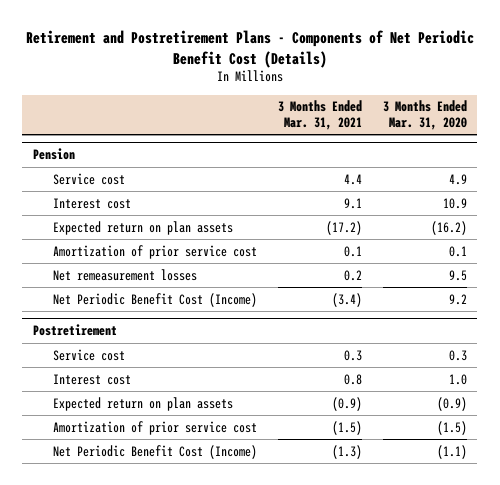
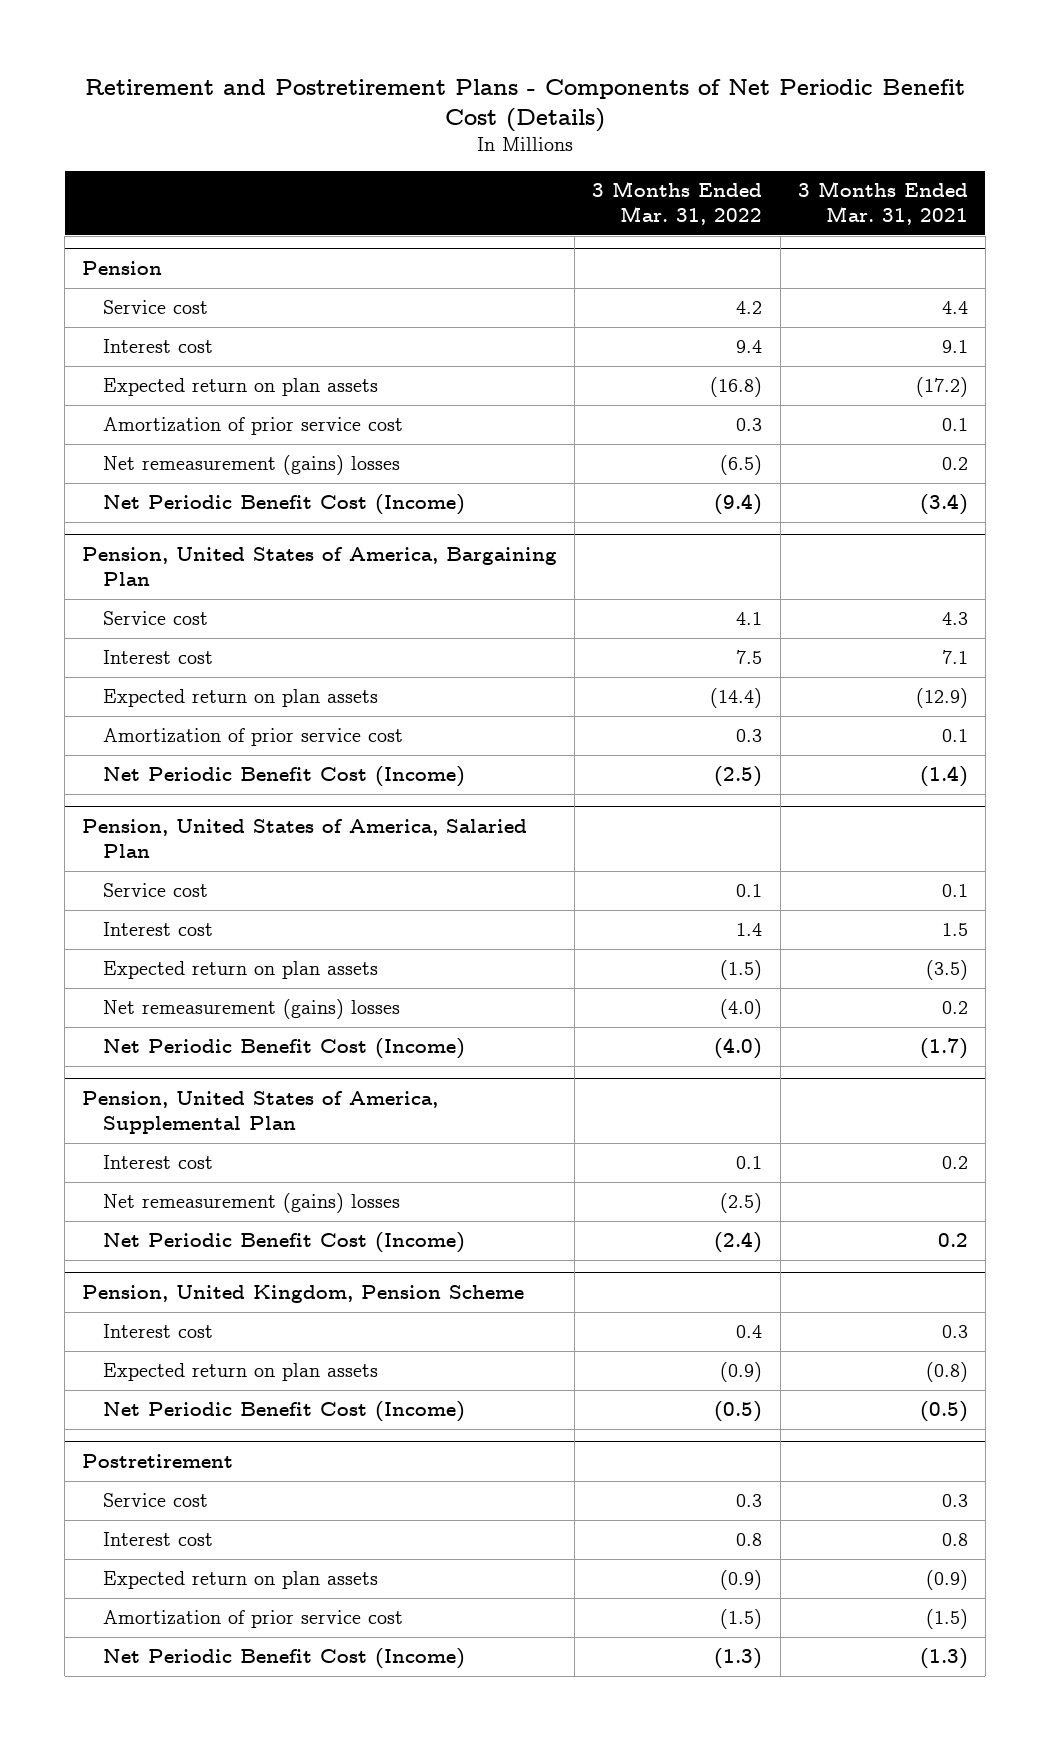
- | 3 Months Ended Mar. 31, 2021 | 3 Months Ended Mar. 31, 2020
+ | 3 Months Ended Mar. 31, 2022 | 3 Months Ended Mar. 31, 2021
@ Pension
- Net remeasurement losses | 0.2 | 9.5
+ Net remeasurement (gains) losses | (6.5) | 0.2
+ Pension, United States of America, Bargaining Plan
+ Service cost | 4.1 | 4.3
+ Interest cost | 7.5 | 7.1
+ Expected return on plan assets | (14.4) | (12.9)
+ Amortization of prior service cost | 0.3 | 0.1
+ Net Periodic Benefit Cost (Income) | (2.5) | (1.4)
+ Pension, United States of America, Salaried Plan
+ Service cost | 0.1 | 0.1
+ Interest cost | 1.4 | 1.5
+ Expected return on plan assets | (1.5) | (3.5)
+ Net remeasurement (gains) losses | (4.0) | 0.2
+ Net Periodic Benefit Cost (Income) | (4.0) | (1.7)
+ Pension, United States of America, Supplemental Plan
+ Interest cost | 0.1 | 0.2
+ Net remeasurement (gains) losses | (2.5) |
+ Net Periodic Benefit Cost (Income) | (2.4) | 0.2
+ Pension, United Kingdom, Pension Scheme
+ Interest cost | 0.4 | 0.3
+ Expected return on plan assets | (0.9) | (0.8)
+ Net Periodic Benefit Cost (Income) | (0.5) | (0.5)

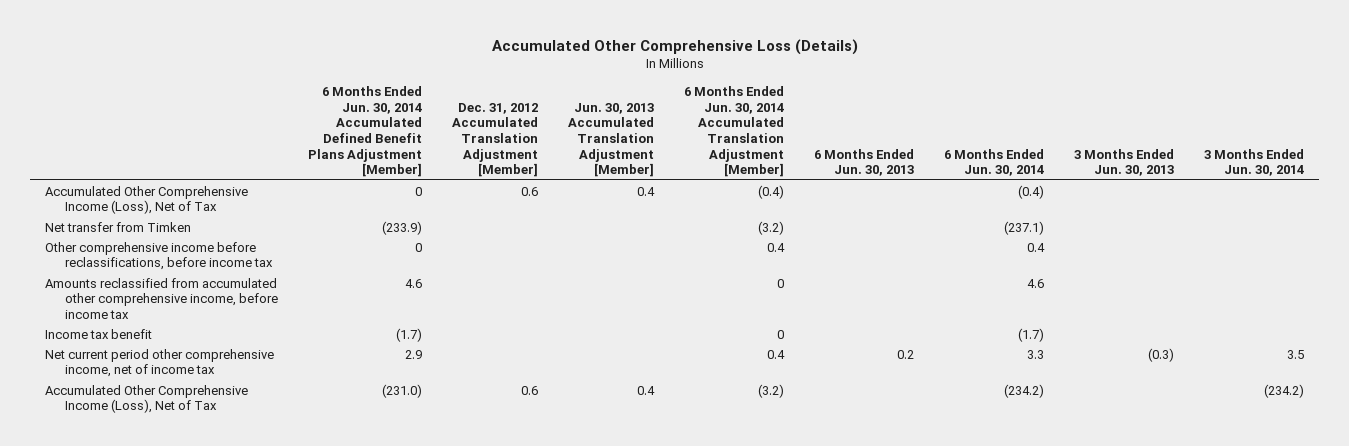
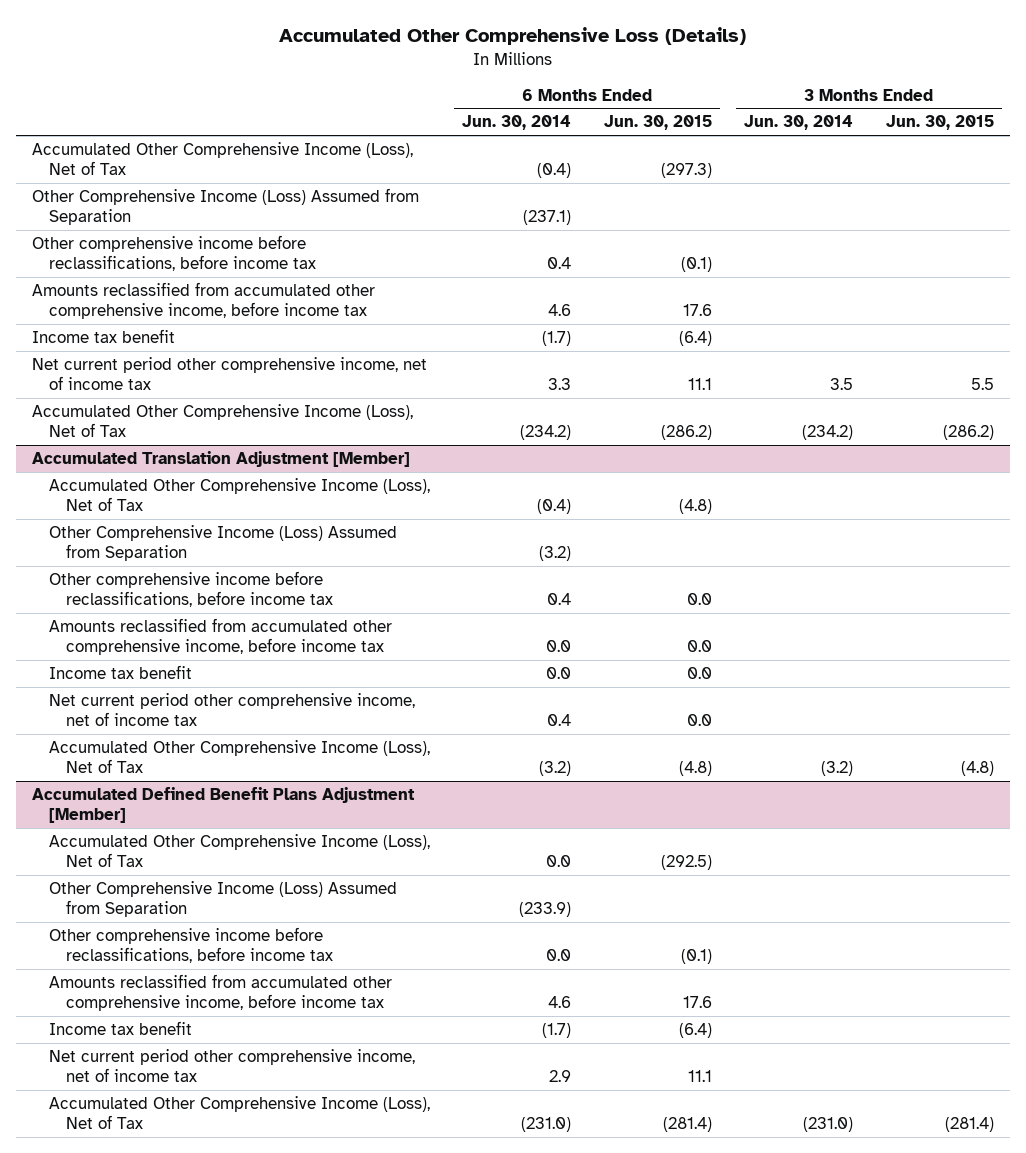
- | 6 Months Ended Jun. 30, 2014 Accumulated Defined Benefit Plans Adjustment [Member] | Dec. 31, 2012 Accumulated Translation Adjustment [Member] | Jun. 30, 2013 Accumulated Translation Adjustment [Member] | 6 Months Ended Jun. 30, 2014 Accumulated Translation Adjustment [Member] | 6 Months Ended Jun. 30, 2013 | 6 Months Ended Jun. 30, 2014 | 3 Months Ended Jun. 30, 2013 | 3 Months Ended Jun. 30, 2014
+ | 6 Months Ended Jun. 30, 2014 | 6 Months Ended Jun. 30, 2015 | 3 Months Ended Jun. 30, 2014 | 3 Months Ended Jun. 30, 2015
- Net transfer from Timken | (233.9) | | | (3.2) | | (237.1) | |
+ Other Comprehensive Income (Loss) Assumed from Separation | (237.1) | | |
+ Accumulated Translation Adjustment [Member]
+ Accumulated Other Comprehensive Income (Loss), Net of Tax | (0.4) | (4.8) | |
+ Other Comprehensive Income (Loss) Assumed from Separation | (3.2) | | |
+ Other comprehensive income before reclassifications, before income tax | 0.4 | 0.0 | |
+ Amounts reclassified from accumulated other comprehensive income, before income tax | 0.0 | 0.0 | |
+ Income tax benefit | 0.0 | 0.0 | |
+ Net current period other comprehensive income, net of income tax | 0.4 | 0.0 | |
+ Accumulated Other Comprehensive Income (Loss), Net of Tax | (3.2) | (4.8) | (3.2) | (4.8)
+ Accumulated Defined Benefit Plans Adjustment [Member]
+ Accumulated Other Comprehensive Income (Loss), Net of Tax | 0.0 | (292.5) | |
+ Other Comprehensive Income (Loss) Assumed from Separation | (233.9) | | |
+ Other comprehensive income before reclassifications, before income tax | 0.0 | (0.1) | |
+ Amounts reclassified from accumulated other comprehensive income, before income tax | 4.6 | 17.6 | |
+ Income tax benefit | (1.7) | (6.4) | |
+ Net current period other comprehensive income, net of income tax | 2.9 | 11.1 | |
+ Accumulated Other Comprehensive Income (Loss), Net of Tax | (231.0) | (281.4) | (231.0) | (281.4)

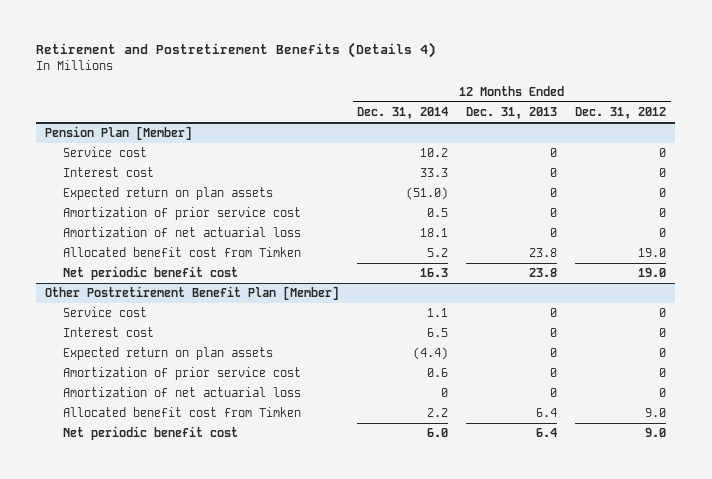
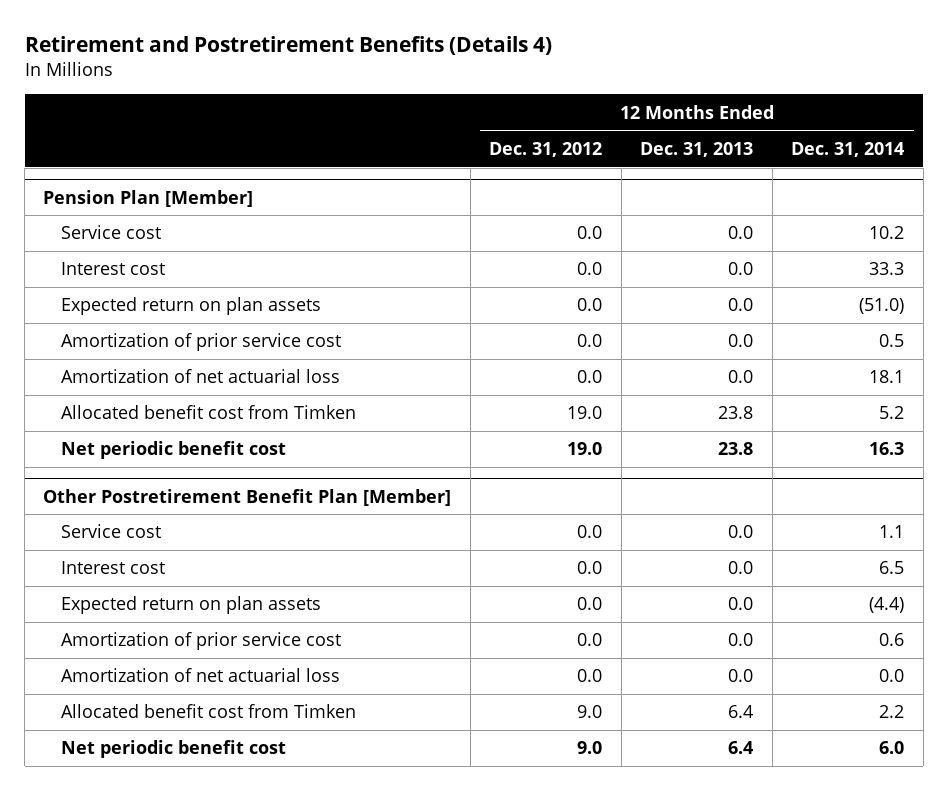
- | 12 Months Ended Dec. 31, 2014 | 12 Months Ended Dec. 31, 2013 | 12 Months Ended Dec. 31, 2012
+ | 12 Months Ended Dec. 31, 2012 | 12 Months Ended Dec. 31, 2013 | 12 Months Ended Dec. 31, 2014
@ Pension Plan [Member]
- Service cost | 10.2 | 0 | 0
- Interest cost | 33.3 | 0 | 0
- Expected return on plan assets | (51.0) | 0 | 0
- Amortization of prior service cost | 0.5 | 0 | 0
- Amortization of net actuarial loss | 18.1 | 0 | 0
+ Service cost | 0.0 | 0.0 | 10.2
+ Interest cost | 0.0 | 0.0 | 33.3
+ Expected return on plan assets | 0.0 | 0.0 | (51.0)
+ Amortization of prior service cost | 0.0 | 0.0 | 0.5
+ Amortization of net actuarial loss | 0.0 | 0.0 | 18.1
@ Other Postretirement Benefit Plan [Member]
- Service cost | 1.1 | 0 | 0
- Interest cost | 6.5 | 0 | 0
- Expected return on plan assets | (4.4) | 0 | 0
- Amortization of prior service cost | 0.6 | 0 | 0
- Amortization of net actuarial loss | 0 | 0 | 0
+ Service cost | 0.0 | 0.0 | 1.1
+ Interest cost | 0.0 | 0.0 | 6.5
+ Expected return on plan assets | 0.0 | 0.0 | (4.4)
+ Amortization of prior service cost | 0.0 | 0.0 | 0.6
+ Amortization of net actuarial loss | 0.0 | 0.0 | 0.0

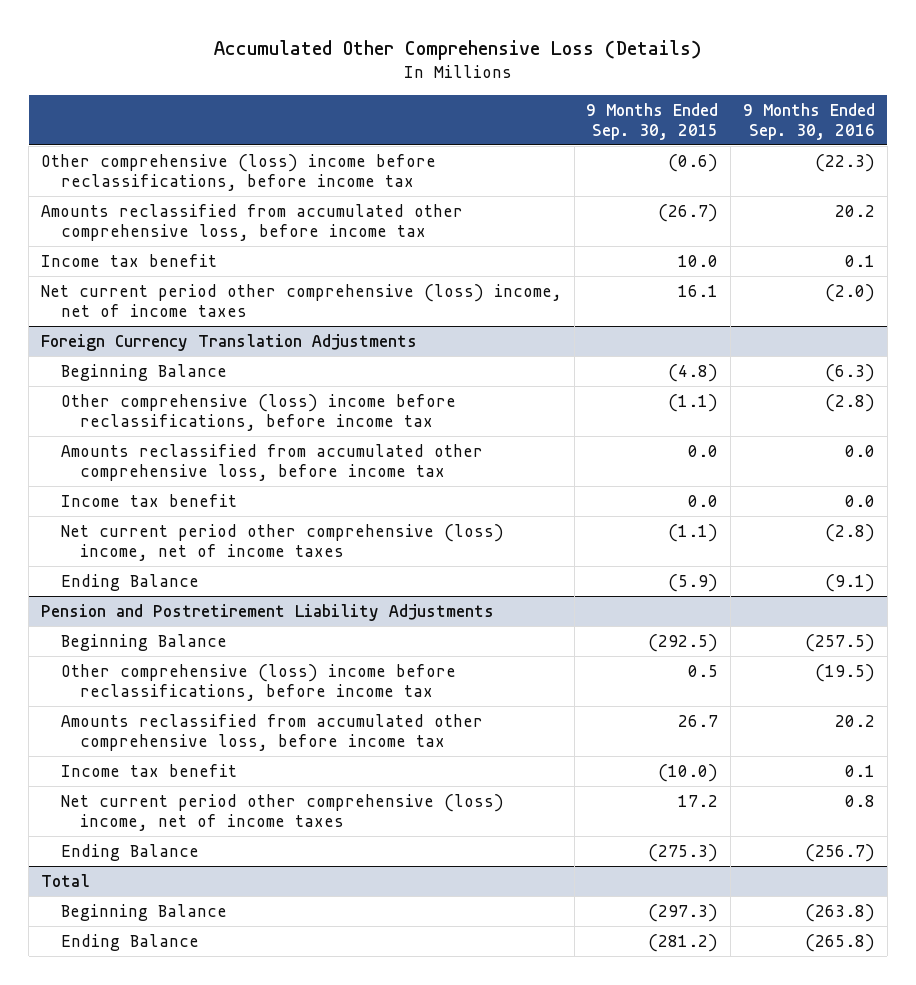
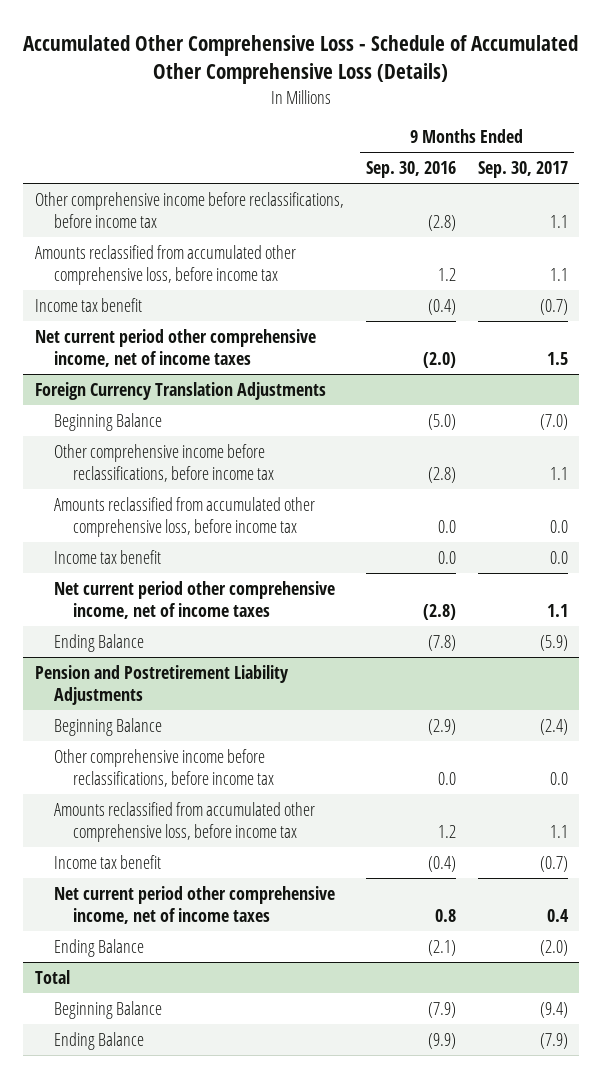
- Accumulated Other Comprehensive Loss (Details)
+ Accumulated Other Comprehensive Loss - Schedule of Accumulated Other Comprehensive Loss (Details)
- | 9 Months Ended Sep. 30, 2015 | 9 Months Ended Sep. 30, 2016
+ | 9 Months Ended Sep. 30, 2016 | 9 Months Ended Sep. 30, 2017
- Other comprehensive (loss) income before reclassifications, before income tax | (0.6) | (22.3)
- Amounts reclassified from accumulated other comprehensive loss, before income tax | (26.7) | 20.2
- Income tax benefit | 10.0 | 0.1
- Net current period other comprehensive (loss) income, net of income taxes | 16.1 | (2.0)
+ Other comprehensive income before reclassifications, before income tax | (2.8) | 1.1
+ Amounts reclassified from accumulated other comprehensive loss, before income tax | 1.2 | 1.1
+ Income tax benefit | (0.4) | (0.7)
+ Net current period other comprehensive income, net of income taxes | (2.0) | 1.5
@ Foreign Currency Translation Adjustments
- Beginning Balance | (4.8) | (6.3)
- Other comprehensive (loss) income before reclassifications, before income tax | (1.1) | (2.8)
+ Beginning Balance | (5.0) | (7.0)
+ Other comprehensive income before reclassifications, before income tax | (2.8) | 1.1
- Net current period other comprehensive (loss) income, net of income taxes | (1.1) | (2.8)
- Ending Balance | (5.9) | (9.1)
+ Net current period other comprehensive income, net of income taxes | (2.8) | 1.1
+ Ending Balance | (7.8) | (5.9)
@ Pension and Postretirement Liability Adjustments
- Beginning Balance | (292.5) | (257.5)
- Other comprehensive (loss) income before reclassifications, before income tax | 0.5 | (19.5)
- Amounts reclassified from accumulated other comprehensive loss, before income tax | 26.7 | 20.2
- Income tax benefit | (10.0) | 0.1
- Net current period other comprehensive (loss) income, net of income taxes | 17.2 | 0.8
- Ending Balance | (275.3) | (256.7)
+ Beginning Balance | (2.9) | (2.4)
+ Other comprehensive income before reclassifications, before income tax | 0.0 | 0.0
+ Amounts reclassified from accumulated other comprehensive loss, before income tax | 1.2 | 1.1
+ Income tax benefit | (0.4) | (0.7)
+ Net current period other comprehensive income, net of income taxes | 0.8 | 0.4
+ Ending Balance | (2.1) | (2.0)
@ Total
- Beginning Balance | (297.3) | (263.8)
- Ending Balance | (281.2) | (265.8)
+ Beginning Balance | (7.9) | (9.4)
+ Ending Balance | (9.9) | (7.9)

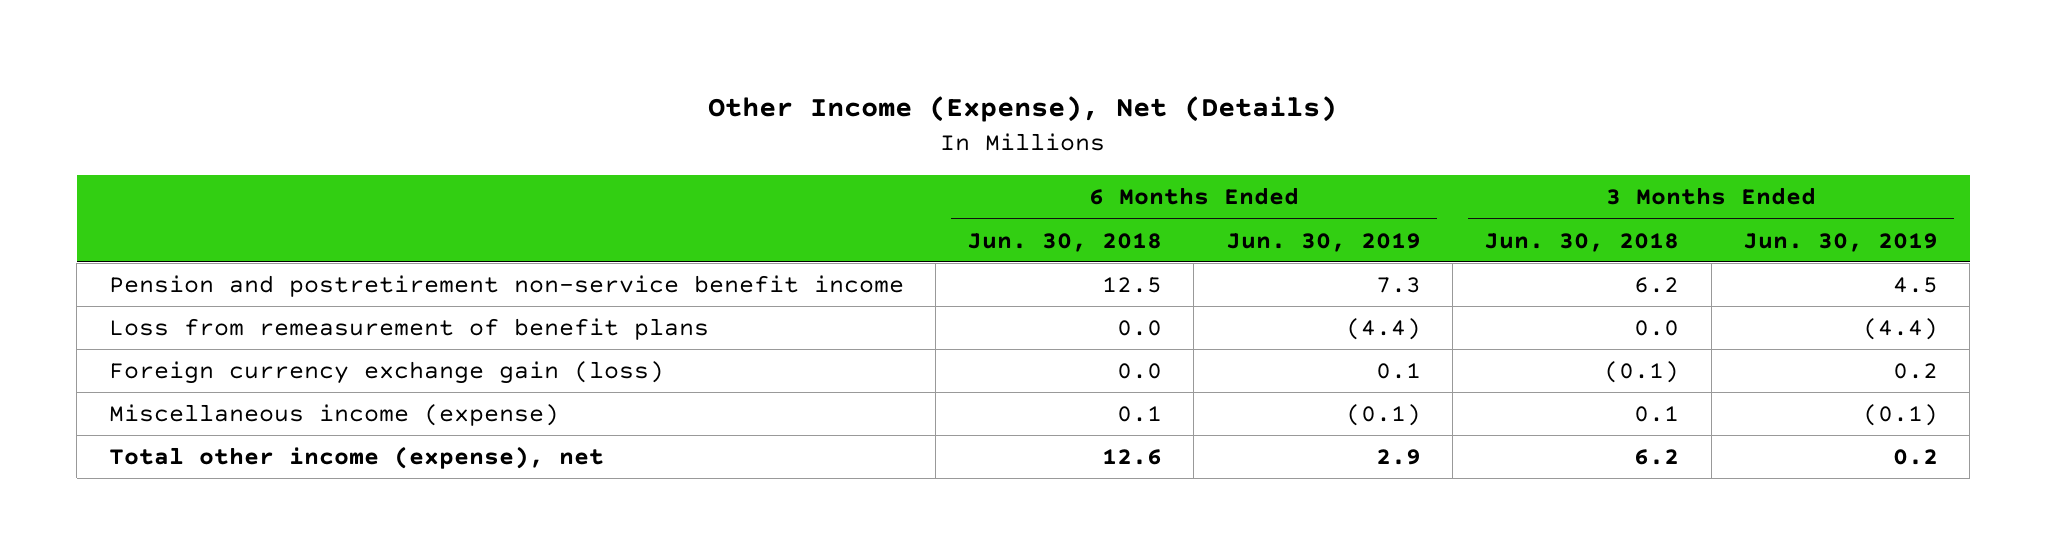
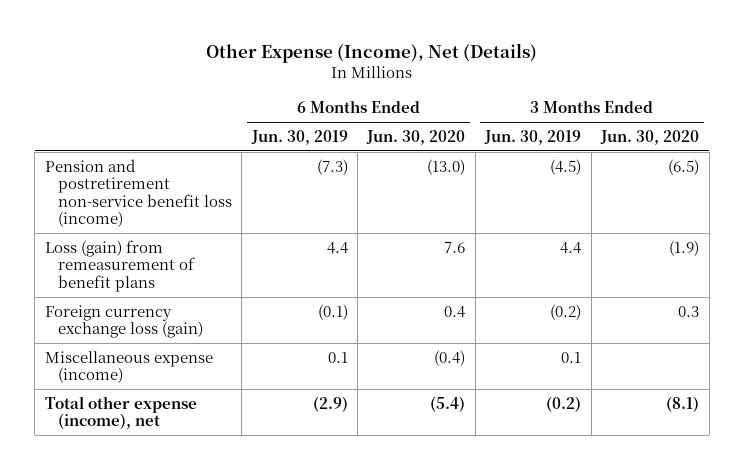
- Other Income (Expense), Net (Details)
+ Other Expense (Income), Net (Details)
- | 6 Months Ended Jun. 30, 2018 | 6 Months Ended Jun. 30, 2019 | 3 Months Ended Jun. 30, 2018 | 3 Months Ended Jun. 30, 2019
+ | 6 Months Ended Jun. 30, 2019 | 6 Months Ended Jun. 30, 2020 | 3 Months Ended Jun. 30, 2019 | 3 Months Ended Jun. 30, 2020
- Pension and postretirement non-service benefit income | 12.5 | 7.3 | 6.2 | 4.5
- Loss from remeasurement of benefit plans | 0.0 | (4.4) | 0.0 | (4.4)
- Foreign currency exchange gain (loss) | 0.0 | 0.1 | (0.1) | 0.2
- Miscellaneous income (expense) | 0.1 | (0.1) | 0.1 | (0.1)
- Total other income (expense), net | 12.6 | 2.9 | 6.2 | 0.2
+ Pension and postretirement non-service benefit loss (income) | (7.3) | (13.0) | (4.5) | (6.5)
+ Loss (gain) from remeasurement of benefit plans | 4.4 | 7.6 | 4.4 | (1.9)
+ Foreign currency exchange loss (gain) | (0.1) | 0.4 | (0.2) | 0.3
+ Miscellaneous expense (income) | 0.1 | (0.4) | 0.1 |
+ Total other expense (income), net | (2.9) | (5.4) | (0.2) | (8.1)

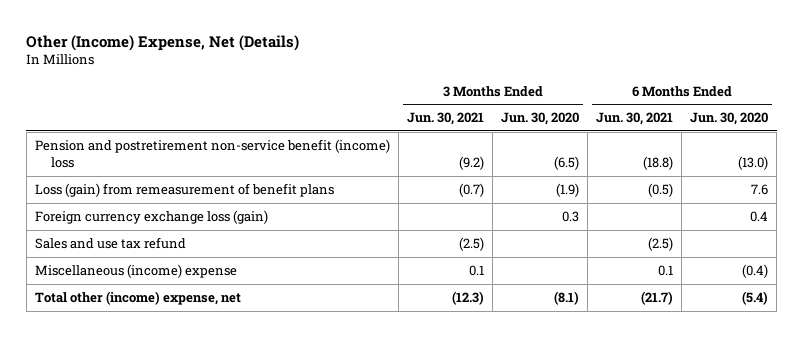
- Other Expense (Income), Net (Details)
+ Other (Income) Expense, Net (Details)
- | 6 Months Ended Jun. 30, 2019 | 6 Months Ended Jun. 30, 2020 | 3 Months Ended Jun. 30, 2019 | 3 Months Ended Jun. 30, 2020
+ | 3 Months Ended Jun. 30, 2021 | 3 Months Ended Jun. 30, 2020 | 6 Months Ended Jun. 30, 2021 | 6 Months Ended Jun. 30, 2020
- Pension and postretirement non-service benefit loss (income) | (7.3) | (13.0) | (4.5) | (6.5)
+ Pension and postretirement non-service benefit (income) loss | (9.2) | (6.5) | (18.8) | (13.0)
- Miscellaneous expense (income) | 0.1 | (0.4) | 0.1 |
- Total other expense (income), net | (2.9) | (5.4) | (0.2) | (8.1)
+ Sales and use tax refund | (2.5) | | (2.5) |
+ Miscellaneous (income) expense | 0.1 | | 0.1 | (0.4)
+ Total other (income) expense, net | (12.3) | (8.1) | (21.7) | (5.4)

